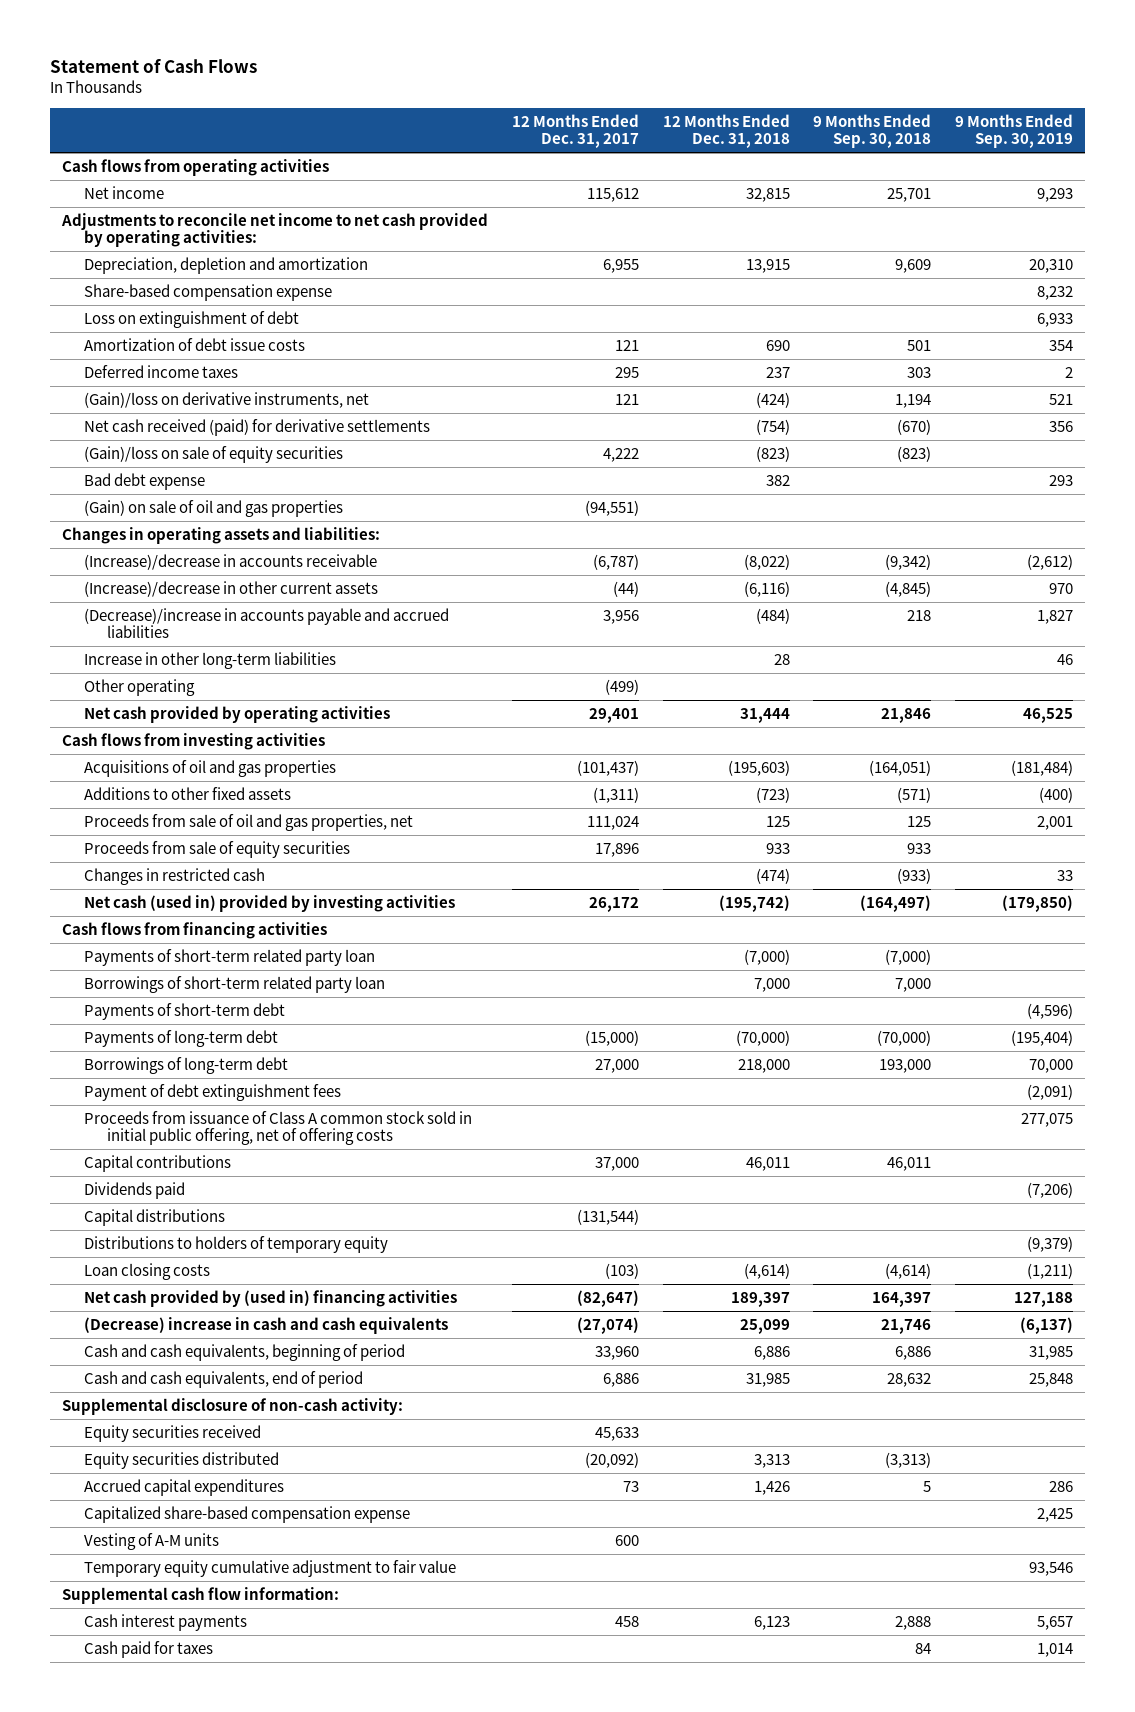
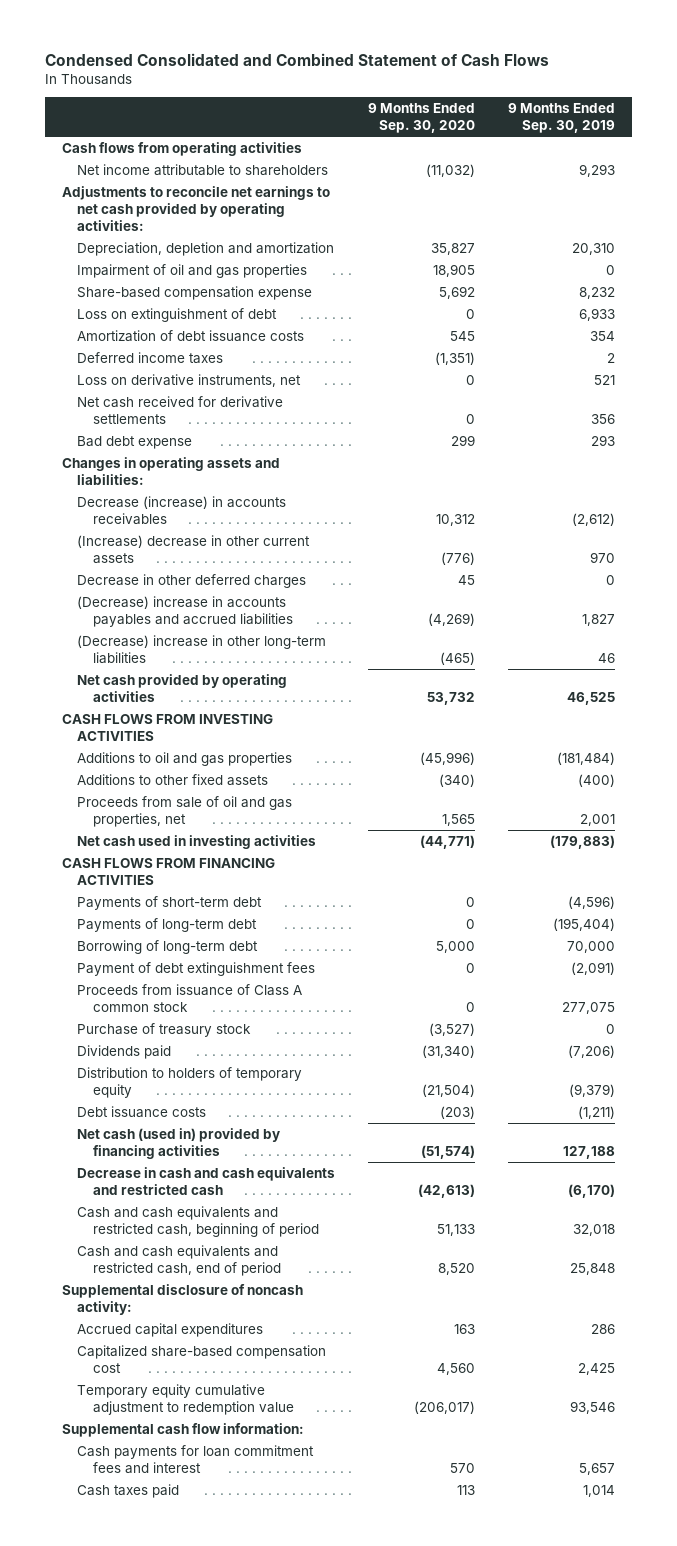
- Statement of Cash Flows
+ Condensed Consolidated and Combined Statement of Cash Flows
- | 12 Months Ended Dec. 31, 2017 | 12 Months Ended Dec. 31, 2018 | 9 Months Ended Sep. 30, 2018 | 9 Months Ended Sep. 30, 2019
+ | 9 Months Ended Sep. 30, 2020 | 9 Months Ended Sep. 30, 2019
- Net income | 115,612 | 32,815 | 25,701 | 9,293
- Adjustments to reconcile net income to net cash provided by operating activities:
+ Net income attributable to shareholders | (11,032) | 9,293
+ Adjustments to reconcile net earnings to net cash provided by operating activities:
+ Impairment of oil and gas properties | 18,905 | 0
- Amortization of debt issue costs | 121 | 690 | 501 | 354
+ Amortization of debt issuance costs | 545 | 354
- (Gain)/loss on derivative instruments, net | 121 | (424) | 1,194 | 521
- Net cash received (paid) for derivative settlements | | (754) | (670) | 356
- (Gain)/loss on sale of equity securities | 4,222 | (823) | (823) |
+ Loss on derivative instruments, net | 0 | 521
+ Net cash received for derivative settlements | 0 | 356
- (Gain) on sale of oil and gas properties | (94,551) | | |
- (Increase)/decrease in accounts receivable | (6,787) | (8,022) | (9,342) | (2,612)
- (Increase)/decrease in other current assets | (44) | (6,116) | (4,845) | 970
- (Decrease)/increase in accounts payable and accrued liabilities | 3,956 | (484) | 218 | 1,827
- Increase in other long-term liabilities | | 28 | | 46
- Other operating | (499) | | |
+ Decrease (increase) in accounts receivables | 10,312 | (2,612)
+ (Increase) decrease in other current assets | (776) | 970
+ Decrease in other deferred charges | 45 | 0
+ (Decrease) increase in accounts payables and accrued liabilities | (4,269) | 1,827
+ (Decrease) increase in other long-term liabilities | (465) | 46
- Cash flows from investing activities
- Acquisitions of oil and gas properties | (101,437) | (195,603) | (164,051) | (181,484)
+ CASH FLOWS FROM INVESTING ACTIVITIES
+ Additions to oil and gas properties | (45,996) | (181,484)
- Proceeds from sale of equity securities | 17,896 | 933 | 933 |
- Changes in restricted cash | | (474) | (933) | 33
- Net cash (used in) provided by investing activities | 26,172 | (195,742) | (164,497) | (179,850)
- Cash flows from financing activities
- Payments of short-term related party loan | | (7,000) | (7,000) |
- Borrowings of short-term related party loan | | 7,000 | 7,000 |
+ Net cash used in investing activities | (44,771) | (179,883)
+ CASH FLOWS FROM FINANCING ACTIVITIES
- Borrowings of long-term debt | 27,000 | 218,000 | 193,000 | 70,000
+ Borrowing of long-term debt | 5,000 | 70,000
- Proceeds from issuance of Class A common stock sold in initial public offering, net of offering costs | | | | 277,075
- Capital contributions | 37,000 | 46,011 | 46,011 |
+ Proceeds from issuance of Class A common stock | 0 | 277,075
+ Purchase of treasury stock | (3,527) | 0
- Capital distributions | (131,544) | | |
- Distributions to holders of temporary equity | | | | (9,379)
- Loan closing costs | (103) | (4,614) | (4,614) | (1,211)
- Net cash provided by (used in) financing activities | (82,647) | 189,397 | 164,397 | 127,188
- (Decrease) increase in cash and cash equivalents | (27,074) | 25,099 | 21,746 | (6,137)
- Cash and cash equivalents, beginning of period | 33,960 | 6,886 | 6,886 | 31,985
- Cash and cash equivalents, end of period | 6,886 | 31,985 | 28,632 | 25,848
- Supplemental disclosure of non-cash activity:
- Equity securities received | 45,633 | | |
- Equity securities distributed | (20,092) | 3,313 | (3,313) |
+ Distribution to holders of temporary equity | (21,504) | (9,379)
+ Debt issuance costs | (203) | (1,211)
+ Net cash (used in) provided by financing activities | (51,574) | 127,188
+ Decrease in cash and cash equivalents and restricted cash | (42,613) | (6,170)
+ Cash and cash equivalents and restricted cash, beginning of period | 51,133 | 32,018
+ Cash and cash equivalents and restricted cash, end of period | 8,520 | 25,848
+ Supplemental disclosure of noncash activity:
- Capitalized share-based compensation expense | | | | 2,425
- Vesting of A-M units | 600 | | |
- Temporary equity cumulative adjustment to fair value | | | | 93,546
+ Capitalized share-based compensation cost | 4,560 | 2,425
+ Temporary equity cumulative adjustment to redemption value | (206,017) | 93,546
- Cash interest payments | 458 | 6,123 | 2,888 | 5,657
- Cash paid for taxes | | | 84 | 1,014
+ Cash payments for loan commitment fees and interest | 570 | 5,657
+ Cash taxes paid | 113 | 1,014

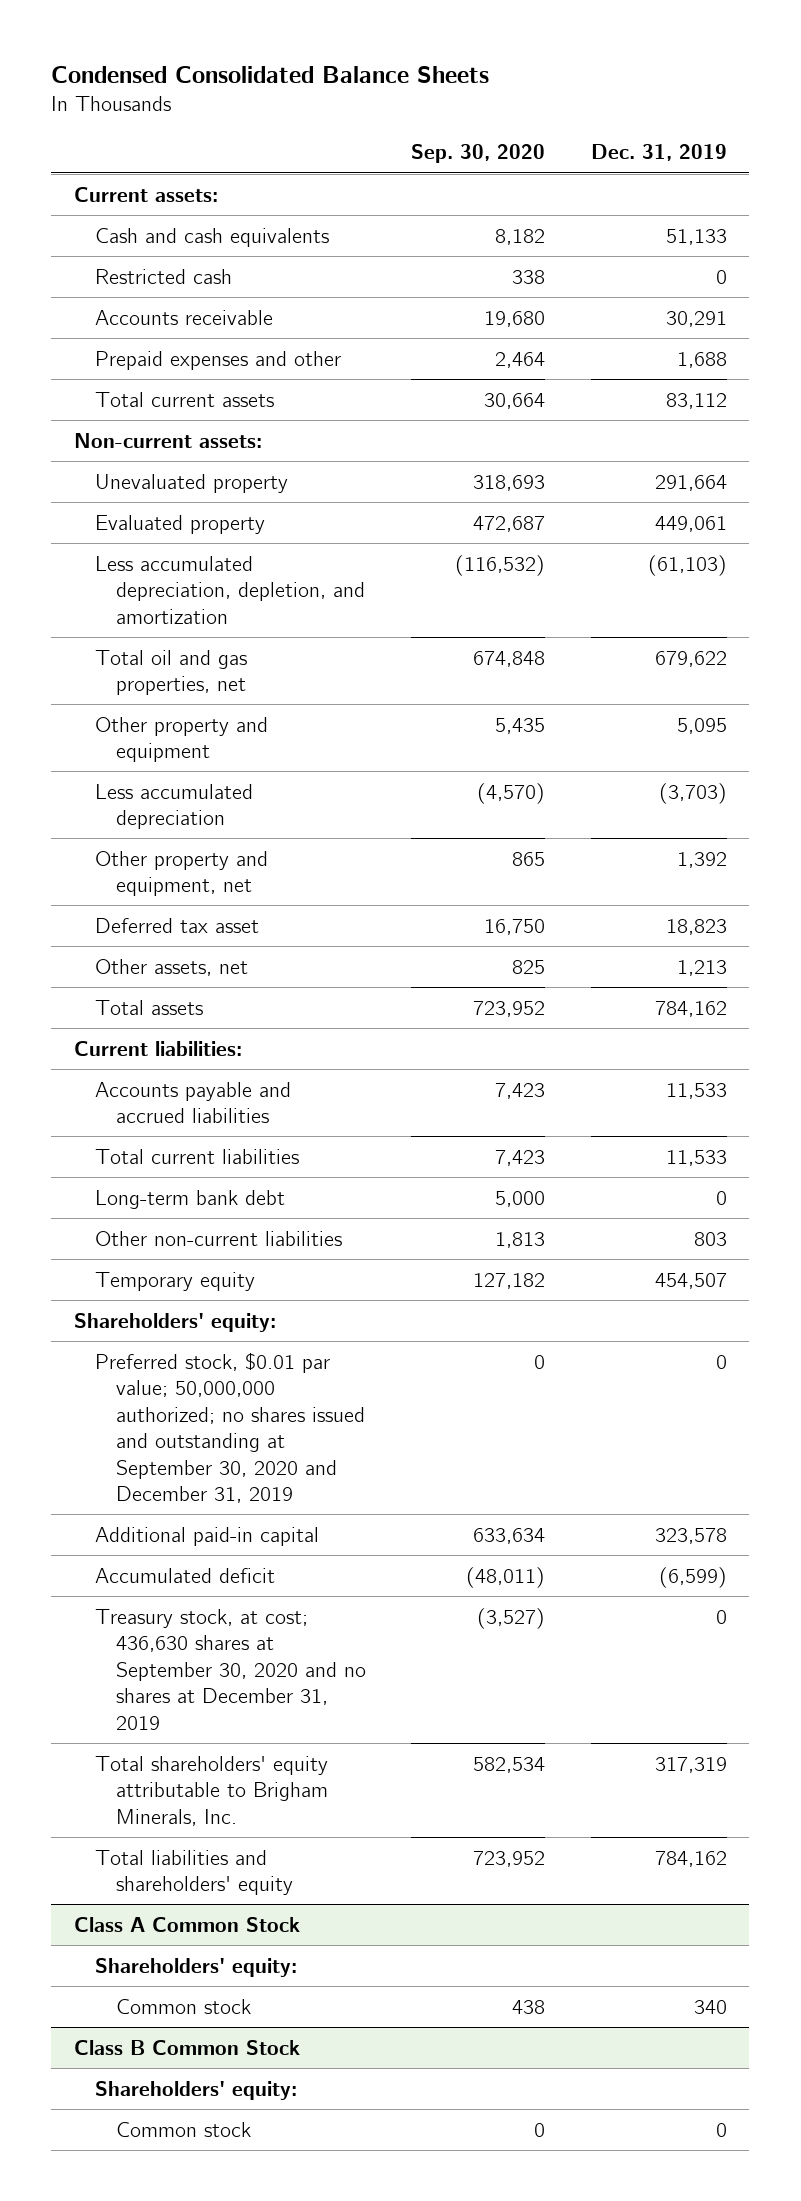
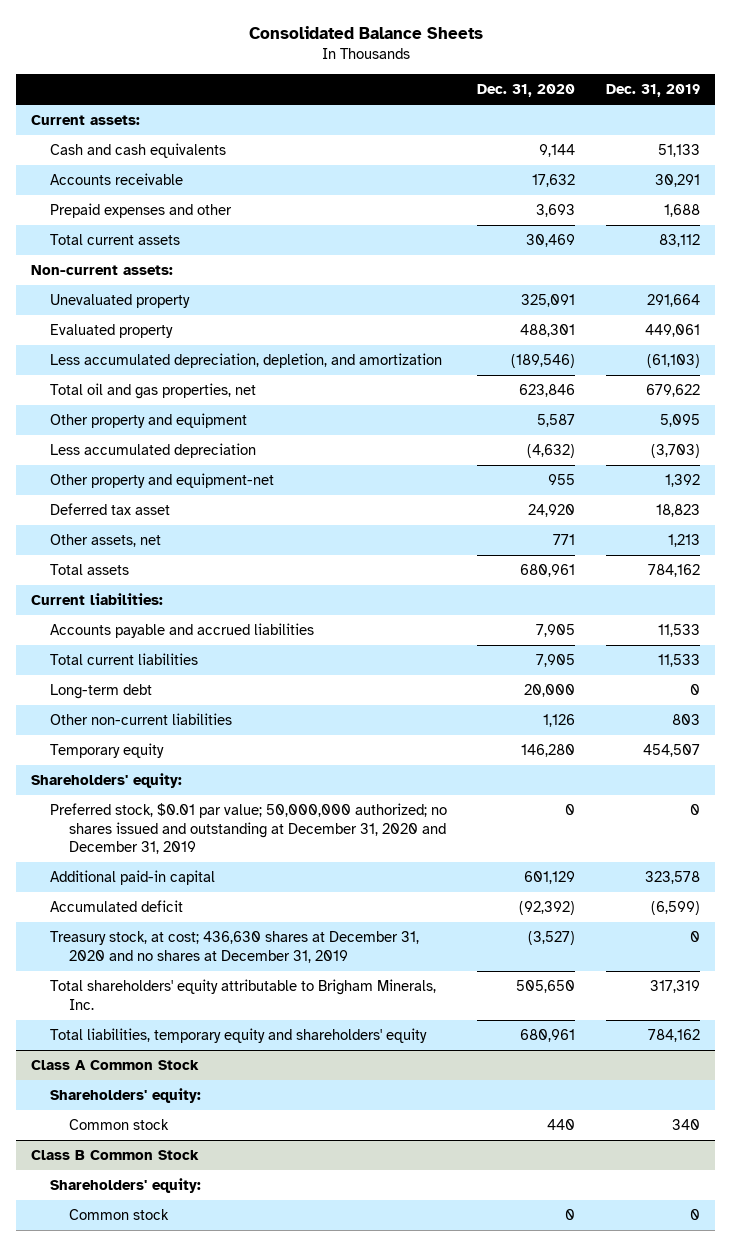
- Condensed Consolidated Balance Sheets
+ Consolidated Balance Sheets
- | Sep. 30, 2020 | Dec. 31, 2019
+ | Dec. 31, 2020 | Dec. 31, 2019
- Restricted cash | 338 | 0
- Other property and equipment, net | 865 | 1,392
+ Other property and equipment-net | 955 | 1,392
- Long-term bank debt | 5,000 | 0
+ Long-term debt | 20,000 | 0
- Preferred stock, $0.01 par value; 50,000,000 authorized; no shares issued and outstanding at September 30, 2020 and December 31, 2019 | 0 | 0
+ Preferred stock, $0.01 par value; 50,000,000 authorized; no shares issued and outstanding at December 31, 2020 and December 31, 2019 | 0 | 0
- Treasury stock, at cost; 436,630 shares at September 30, 2020 and no shares at December 31, 2019 | (3,527) | 0
+ Treasury stock, at cost; 436,630 shares at December 31, 2020 and no shares at December 31, 2019 | (3,527) | 0
- Total liabilities and shareholders' equity | 723,952 | 784,162
+ Total liabilities, temporary equity and shareholders' equity | 680,961 | 784,162

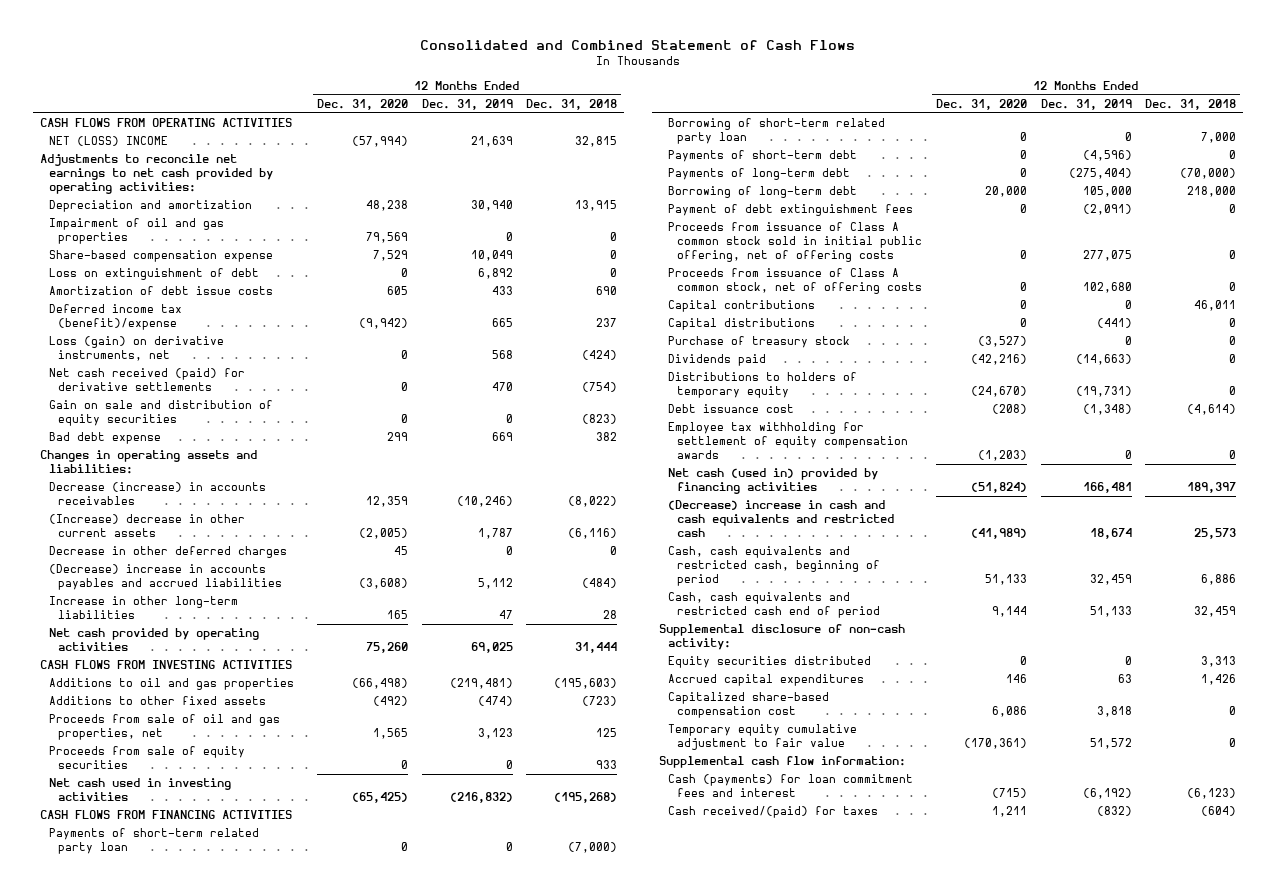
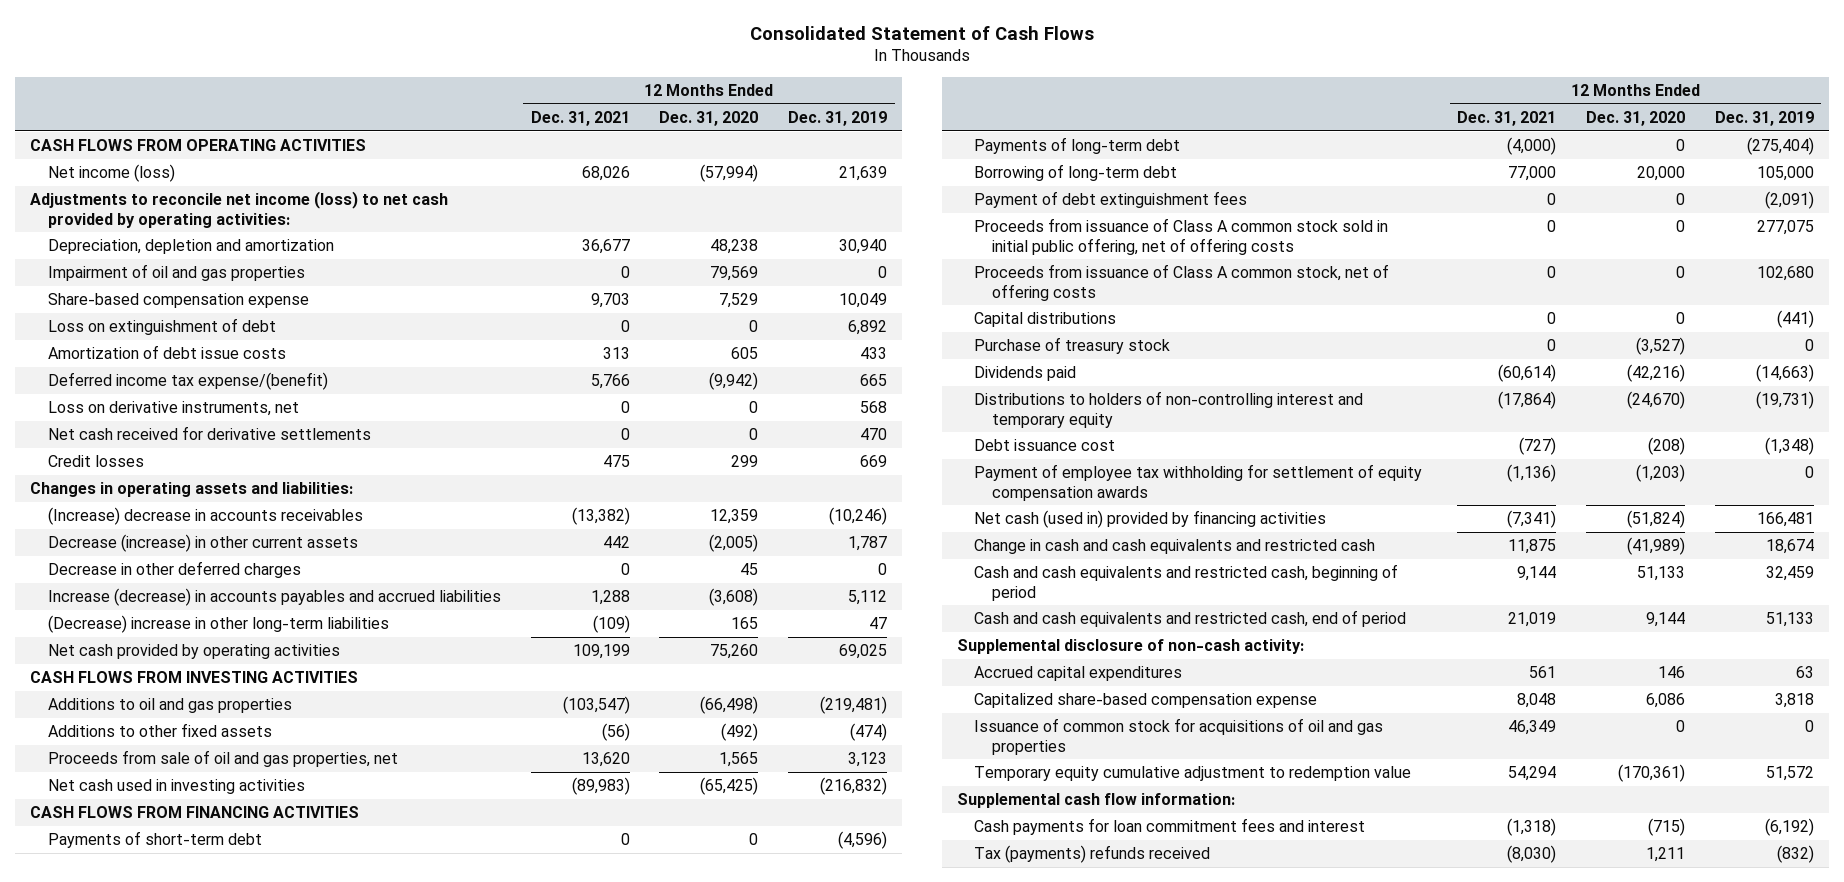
- Consolidated and Combined Statement of Cash Flows
+ Consolidated Statement of Cash Flows
- | 12 Months Ended Dec. 31, 2020 | 12 Months Ended Dec. 31, 2019 | 12 Months Ended Dec. 31, 2018
+ | 12 Months Ended Dec. 31, 2021 | 12 Months Ended Dec. 31, 2020 | 12 Months Ended Dec. 31, 2019
- NET (LOSS) INCOME | (57,994) | 21,639 | 32,815
- Adjustments to reconcile net earnings to net cash provided by operating activities:
- Depreciation and amortization | 48,238 | 30,940 | 13,915
+ Net income (loss) | 68,026 | (57,994) | 21,639
+ Adjustments to reconcile net income (loss) to net cash provided by operating activities:
+ Depreciation, depletion and amortization | 36,677 | 48,238 | 30,940
- Deferred income tax (benefit)/expense | (9,942) | 665 | 237
- Loss (gain) on derivative instruments, net | 0 | 568 | (424)
- Net cash received (paid) for derivative settlements | 0 | 470 | (754)
- Gain on sale and distribution of equity securities | 0 | 0 | (823)
- Bad debt expense | 299 | 669 | 382
+ Deferred income tax expense/(benefit) | 5,766 | (9,942) | 665
+ Loss on derivative instruments, net | 0 | 0 | 568
+ Net cash received for derivative settlements | 0 | 0 | 470
+ Credit losses | 475 | 299 | 669
- Decrease (increase) in accounts receivables | 12,359 | (10,246) | (8,022)
- (Increase) decrease in other current assets | (2,005) | 1,787 | (6,116)
+ (Increase) decrease in accounts receivables | (13,382) | 12,359 | (10,246)
+ Decrease (increase) in other current assets | 442 | (2,005) | 1,787
- (Decrease) increase in accounts payables and accrued liabilities | (3,608) | 5,112 | (484)
- Increase in other long-term liabilities | 165 | 47 | 28
+ Increase (decrease) in accounts payables and accrued liabilities | 1,288 | (3,608) | 5,112
+ (Decrease) increase in other long-term liabilities | (109) | 165 | 47
- Proceeds from sale of equity securities | 0 | 0 | 933
- Payments of short-term related party loan | 0 | 0 | (7,000)
- Borrowing of short-term related party loan | 0 | 0 | 7,000
- Capital contributions | 0 | 0 | 46,011
- Distributions to holders of temporary equity | (24,670) | (19,731) | 0
+ Distributions to holders of non-controlling interest and temporary equity | (17,864) | (24,670) | (19,731)
- Employee tax withholding for settlement of equity compensation awards | (1,203) | 0 | 0
+ Payment of employee tax withholding for settlement of equity compensation awards | (1,136) | (1,203) | 0
- (Decrease) increase in cash and cash equivalents and restricted cash | (41,989) | 18,674 | 25,573
- Cash, cash equivalents and restricted cash, beginning of period | 51,133 | 32,459 | 6,886
- Cash, cash equivalents and restricted cash end of period | 9,144 | 51,133 | 32,459
+ Change in cash and cash equivalents and restricted cash | 11,875 | (41,989) | 18,674
+ Cash and cash equivalents and restricted cash, beginning of period | 9,144 | 51,133 | 32,459
+ Cash and cash equivalents and restricted cash, end of period | 21,019 | 9,144 | 51,133
- Equity securities distributed | 0 | 0 | 3,313
- Capitalized share-based compensation cost | 6,086 | 3,818 | 0
- Temporary equity cumulative adjustment to fair value | (170,361) | 51,572 | 0
+ Capitalized share-based compensation expense | 8,048 | 6,086 | 3,818
+ Issuance of common stock for acquisitions of oil and gas properties | 46,349 | 0 | 0
+ Temporary equity cumulative adjustment to redemption value | 54,294 | (170,361) | 51,572
- Cash (payments) for loan commitment fees and interest | (715) | (6,192) | (6,123)
- Cash received/(paid) for taxes | 1,211 | (832) | (604)
+ Cash payments for loan commitment fees and interest | (1,318) | (715) | (6,192)
+ Tax (payments) refunds received | (8,030) | 1,211 | (832)

